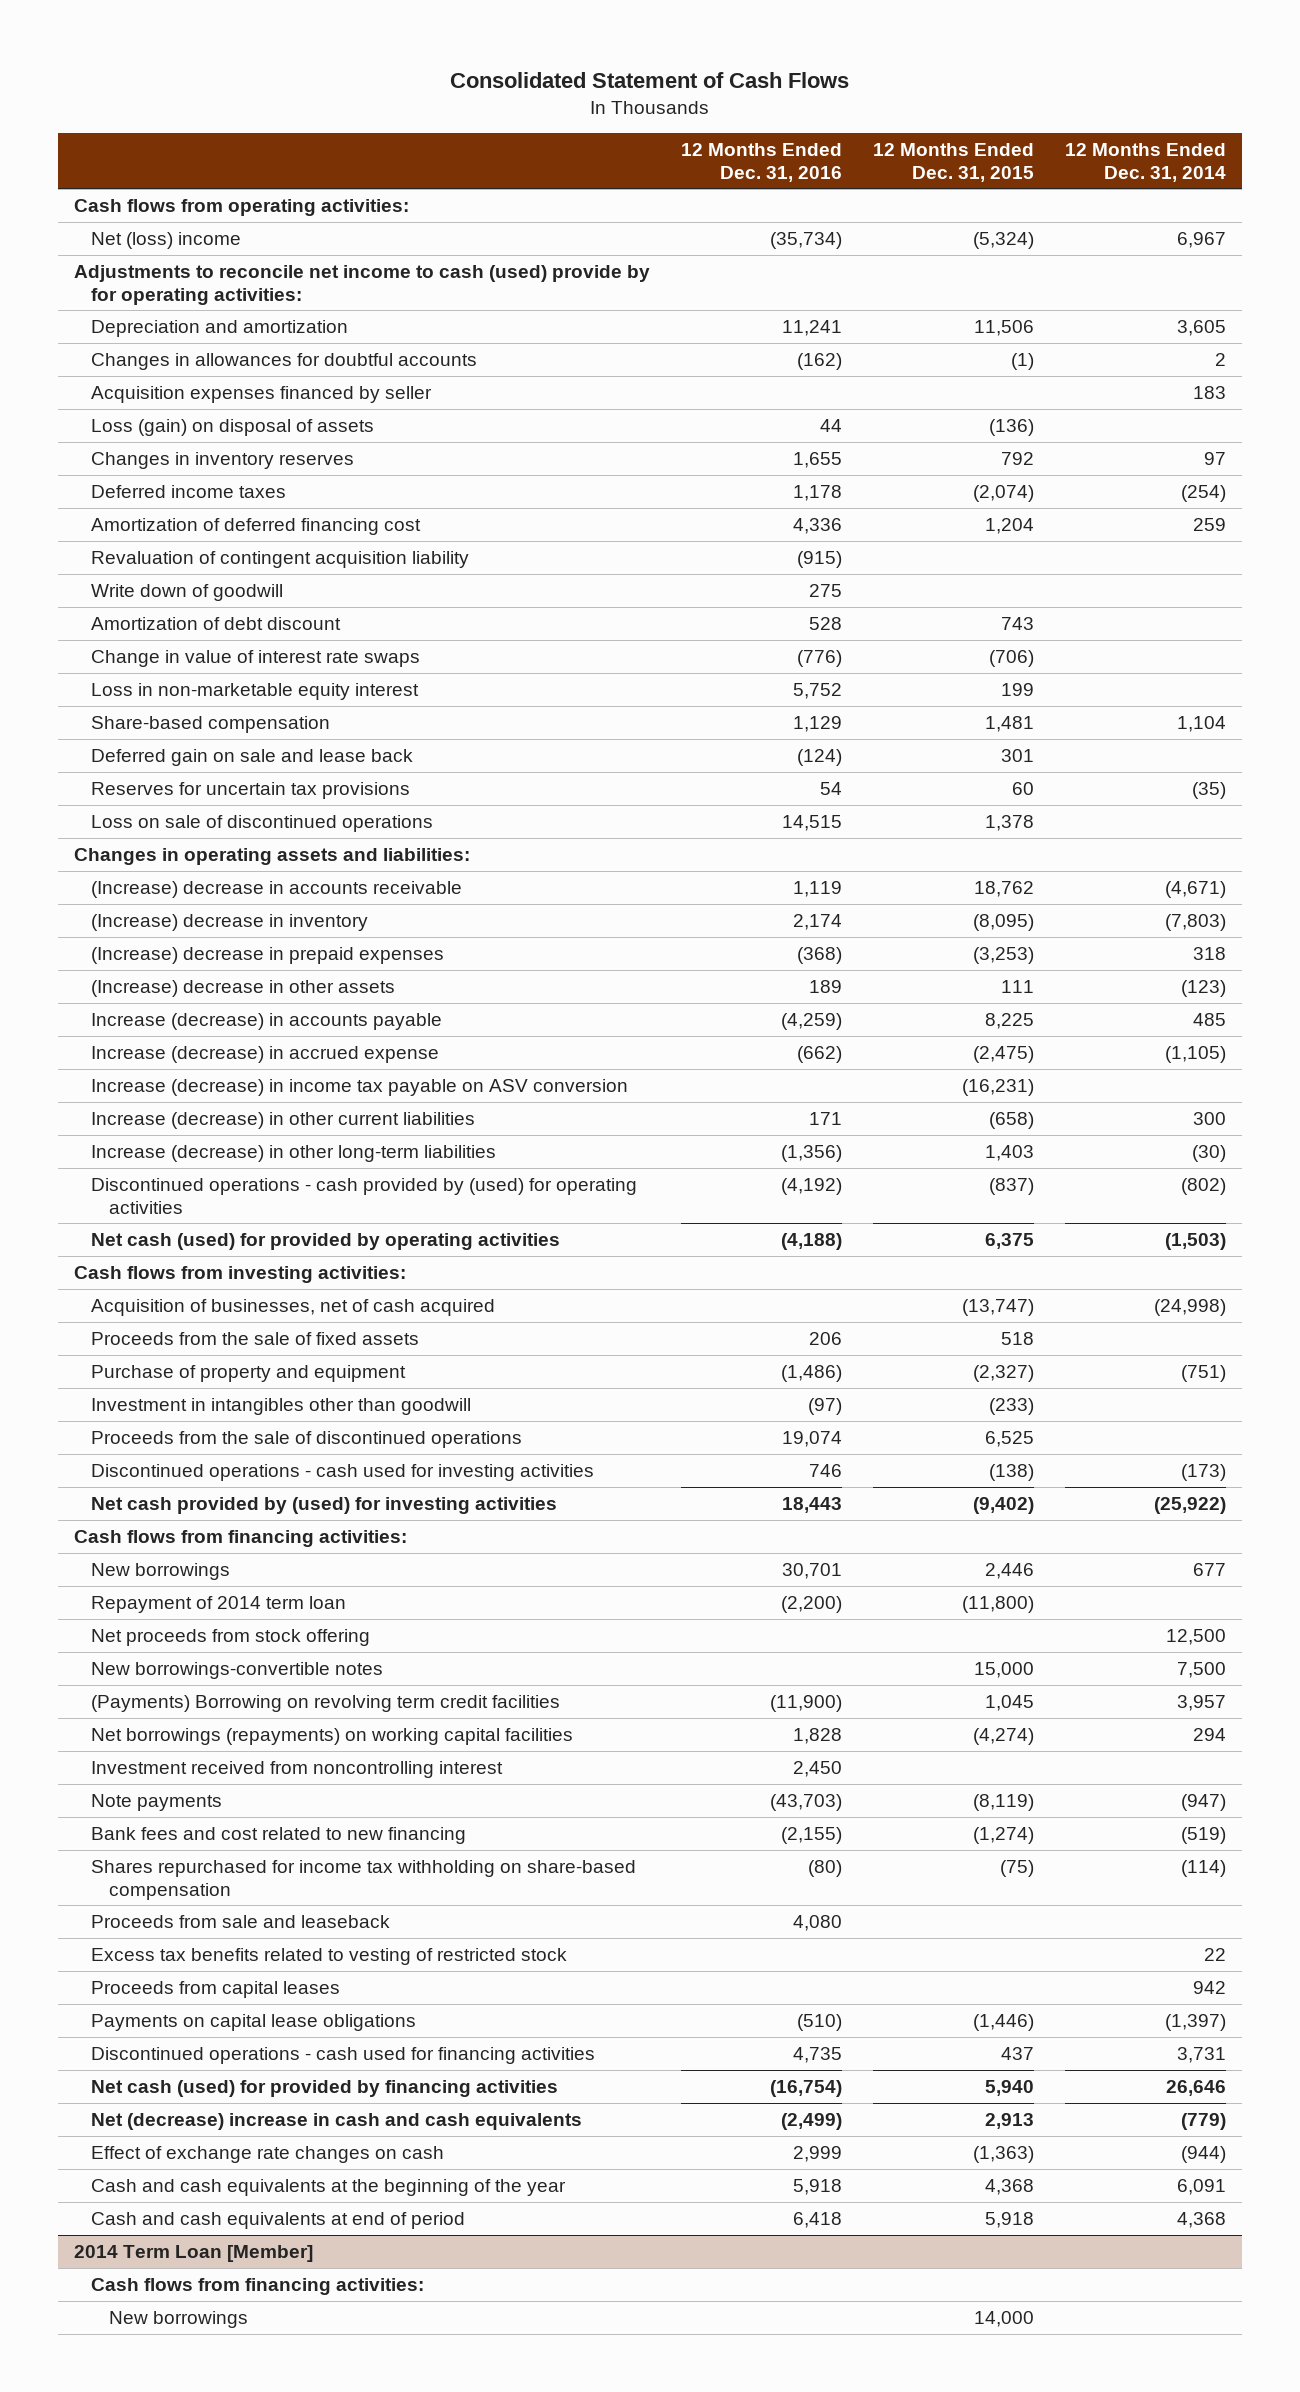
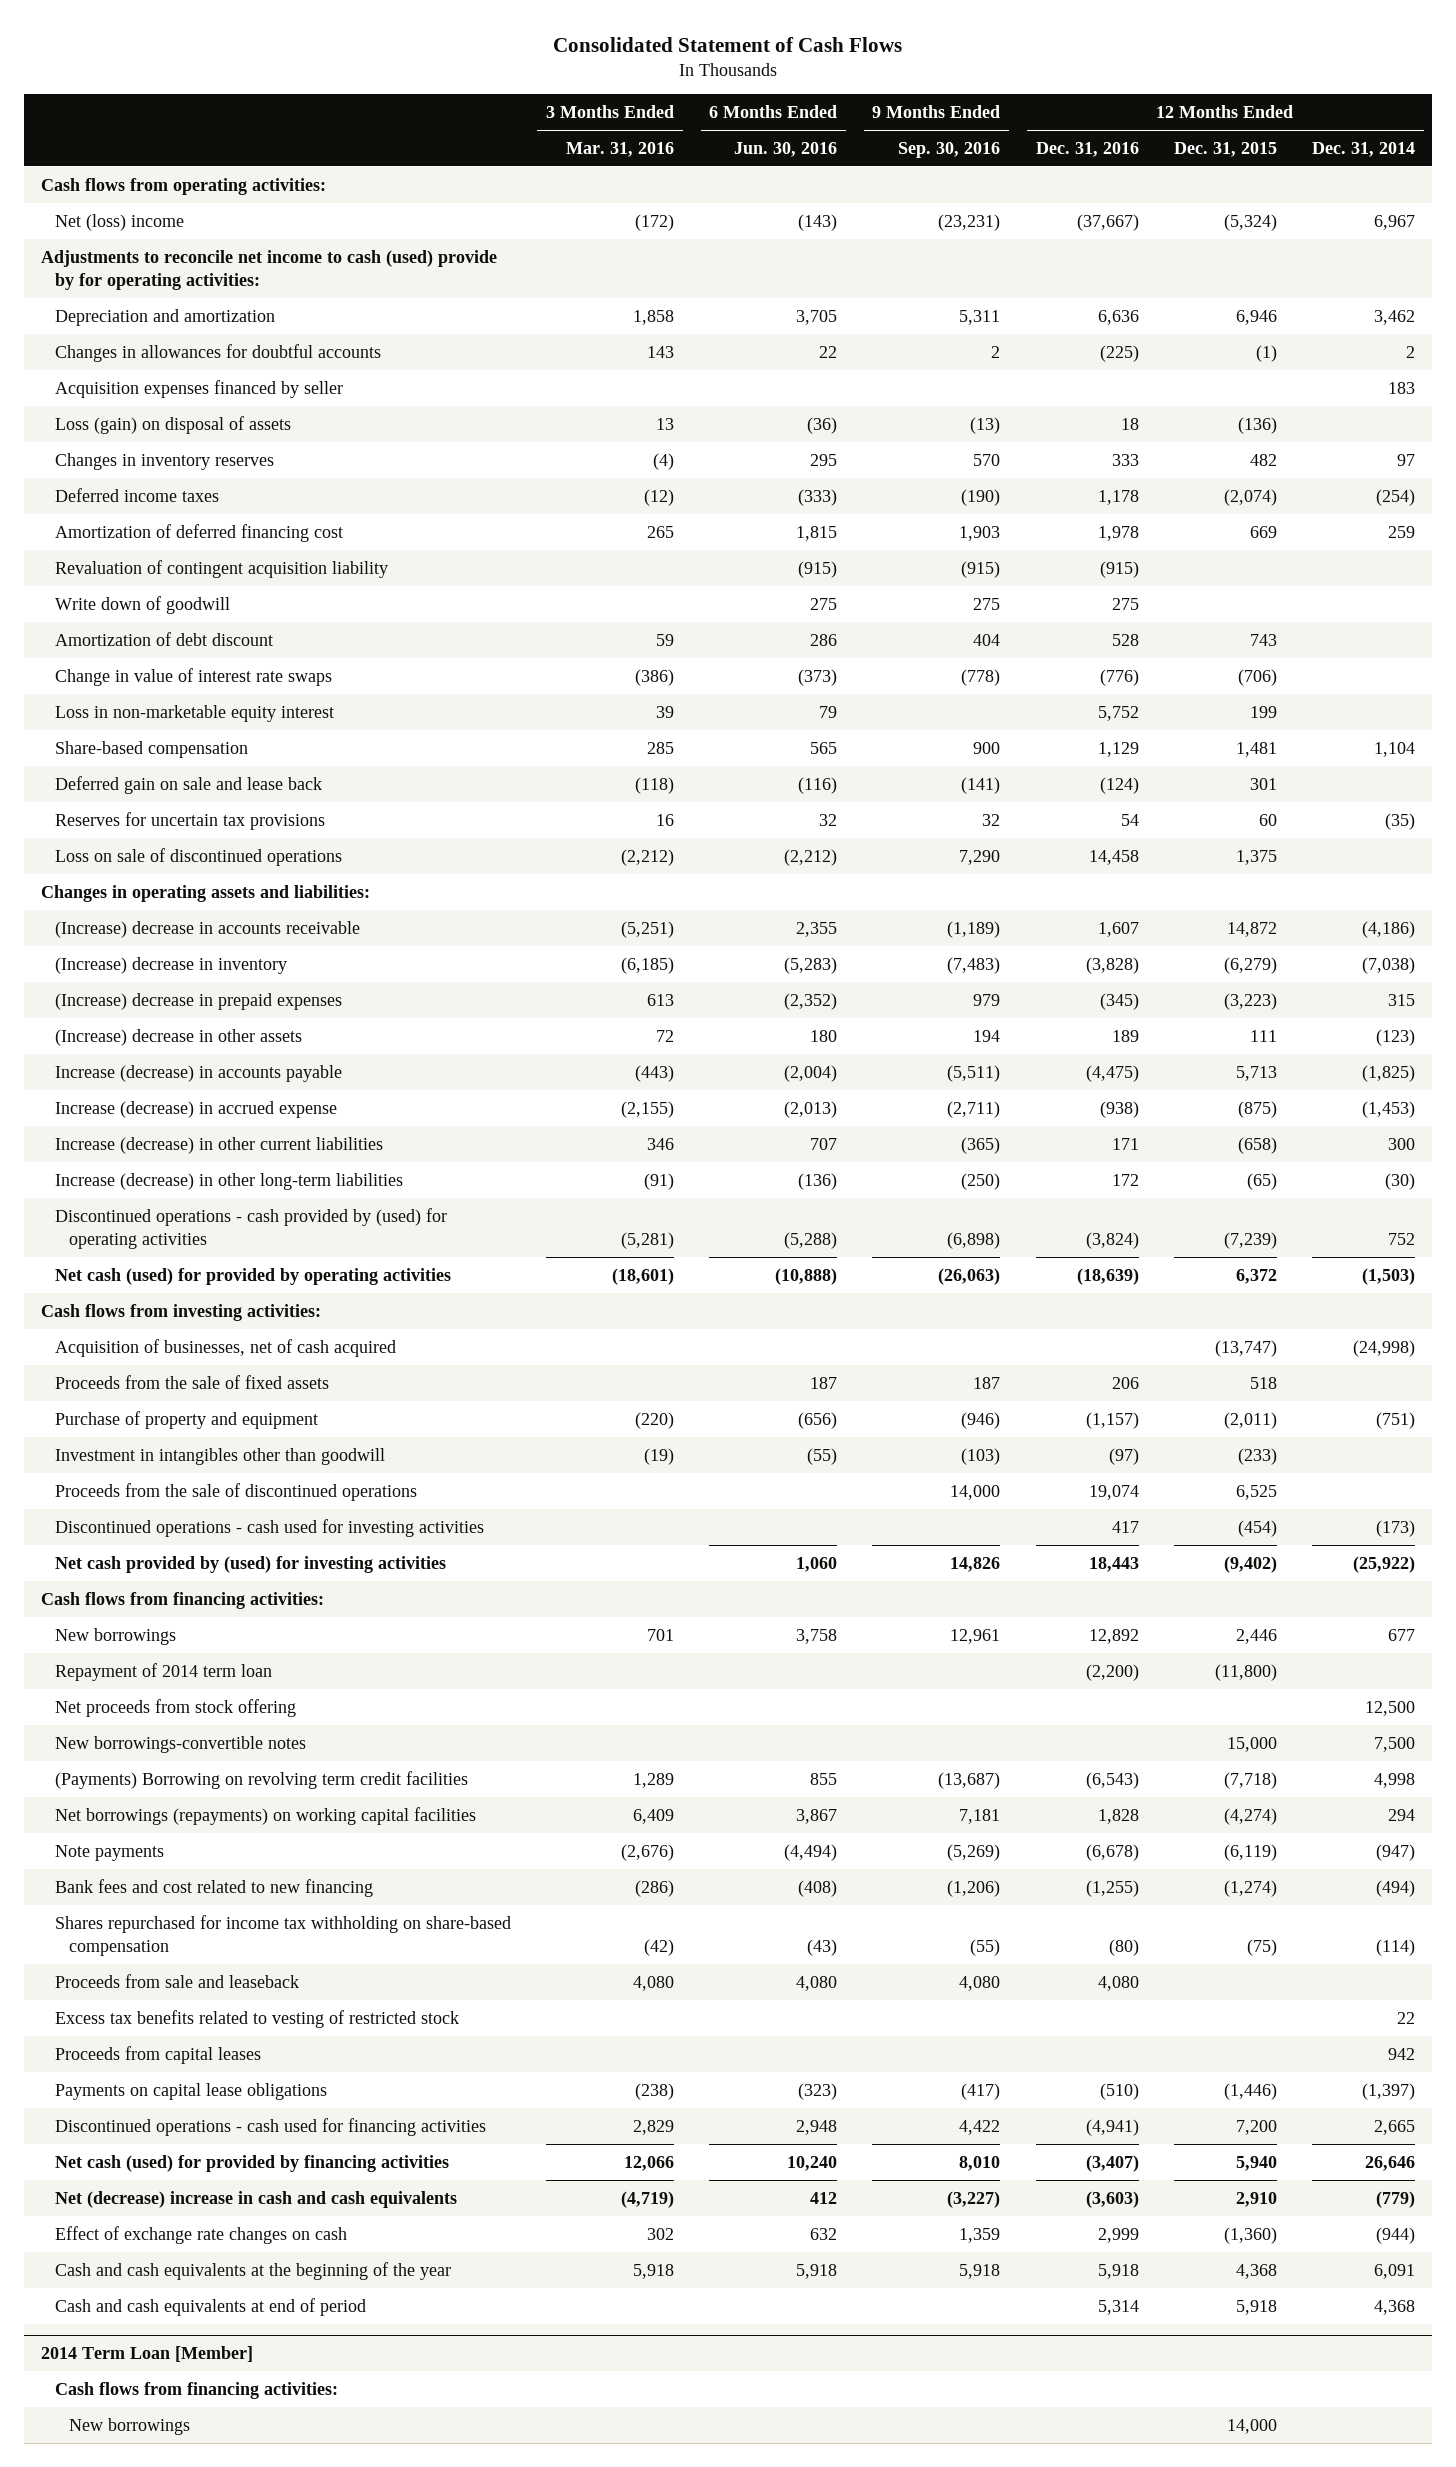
- | 12 Months Ended Dec. 31, 2016 | 12 Months Ended Dec. 31, 2015 | 12 Months Ended Dec. 31, 2014
+ | 3 Months Ended Mar. 31, 2016 | 6 Months Ended Jun. 30, 2016 | 9 Months Ended Sep. 30, 2016 | 12 Months Ended Dec. 31, 2016 | 12 Months Ended Dec. 31, 2015 | 12 Months Ended Dec. 31, 2014
- Net (loss) income | (35,734) | (5,324) | 6,967
+ Net (loss) income | (172) | (143) | (23,231) | (37,667) | (5,324) | 6,967
- Depreciation and amortization | 11,241 | 11,506 | 3,605
- Changes in allowances for doubtful accounts | (162) | (1) | 2
+ Depreciation and amortization | 1,858 | 3,705 | 5,311 | 6,636 | 6,946 | 3,462
+ Changes in allowances for doubtful accounts | 143 | 22 | 2 | (225) | (1) | 2
- Loss (gain) on disposal of assets | 44 | (136) |
- Changes in inventory reserves | 1,655 | 792 | 97
+ Loss (gain) on disposal of assets | 13 | (36) | (13) | 18 | (136) |
+ Changes in inventory reserves | (4) | 295 | 570 | 333 | 482 | 97
- Amortization of deferred financing cost | 4,336 | 1,204 | 259
+ Amortization of deferred financing cost | 265 | 1,815 | 1,903 | 1,978 | 669 | 259
- Loss on sale of discontinued operations | 14,515 | 1,378 |
+ Loss on sale of discontinued operations | (2,212) | (2,212) | 7,290 | 14,458 | 1,375 |
- (Increase) decrease in accounts receivable | 1,119 | 18,762 | (4,671)
- (Increase) decrease in inventory | 2,174 | (8,095) | (7,803)
- (Increase) decrease in prepaid expenses | (368) | (3,253) | 318
+ (Increase) decrease in accounts receivable | (5,251) | 2,355 | (1,189) | 1,607 | 14,872 | (4,186)
+ (Increase) decrease in inventory | (6,185) | (5,283) | (7,483) | (3,828) | (6,279) | (7,038)
+ (Increase) decrease in prepaid expenses | 613 | (2,352) | 979 | (345) | (3,223) | 315
- Increase (decrease) in accounts payable | (4,259) | 8,225 | 485
- Increase (decrease) in accrued expense | (662) | (2,475) | (1,105)
- Increase (decrease) in income tax payable on ASV conversion | | (16,231) |
+ Increase (decrease) in accounts payable | (443) | (2,004) | (5,511) | (4,475) | 5,713 | (1,825)
+ Increase (decrease) in accrued expense | (2,155) | (2,013) | (2,711) | (938) | (875) | (1,453)
- Increase (decrease) in other long-term liabilities | (1,356) | 1,403 | (30)
- Discontinued operations - cash provided by (used) for operating activities | (4,192) | (837) | (802)
- Net cash (used) for provided by operating activities | (4,188) | 6,375 | (1,503)
+ Increase (decrease) in other long-term liabilities | (91) | (136) | (250) | 172 | (65) | (30)
+ Discontinued operations - cash provided by (used) for operating activities | (5,281) | (5,288) | (6,898) | (3,824) | (7,239) | 752
+ Net cash (used) for provided by operating activities | (18,601) | (10,888) | (26,063) | (18,639) | 6,372 | (1,503)
- Purchase of property and equipment | (1,486) | (2,327) | (751)
+ Purchase of property and equipment | (220) | (656) | (946) | (1,157) | (2,011) | (751)
- Discontinued operations - cash used for investing activities | 746 | (138) | (173)
+ Discontinued operations - cash used for investing activities | | | | 417 | (454) | (173)
- New borrowings | 30,701 | 2,446 | 677
+ New borrowings | 701 | 3,758 | 12,961 | 12,892 | 2,446 | 677
- (Payments) Borrowing on revolving term credit facilities | (11,900) | 1,045 | 3,957
+ (Payments) Borrowing on revolving term credit facilities | 1,289 | 855 | (13,687) | (6,543) | (7,718) | 4,998
- Investment received from noncontrolling interest | 2,450 | |
- Note payments | (43,703) | (8,119) | (947)
- Bank fees and cost related to new financing | (2,155) | (1,274) | (519)
+ Note payments | (2,676) | (4,494) | (5,269) | (6,678) | (6,119) | (947)
+ Bank fees and cost related to new financing | (286) | (408) | (1,206) | (1,255) | (1,274) | (494)
- Discontinued operations - cash used for financing activities | 4,735 | 437 | 3,731
- Net cash (used) for provided by financing activities | (16,754) | 5,940 | 26,646
- Net (decrease) increase in cash and cash equivalents | (2,499) | 2,913 | (779)
- Effect of exchange rate changes on cash | 2,999 | (1,363) | (944)
+ Discontinued operations - cash used for financing activities | 2,829 | 2,948 | 4,422 | (4,941) | 7,200 | 2,665
+ Net cash (used) for provided by financing activities | 12,066 | 10,240 | 8,010 | (3,407) | 5,940 | 26,646
+ Net (decrease) increase in cash and cash equivalents | (4,719) | 412 | (3,227) | (3,603) | 2,910 | (779)
+ Effect of exchange rate changes on cash | 302 | 632 | 1,359 | 2,999 | (1,360) | (944)
- Cash and cash equivalents at end of period | 6,418 | 5,918 | 4,368
+ Cash and cash equivalents at end of period | | | | 5,314 | 5,918 | 4,368

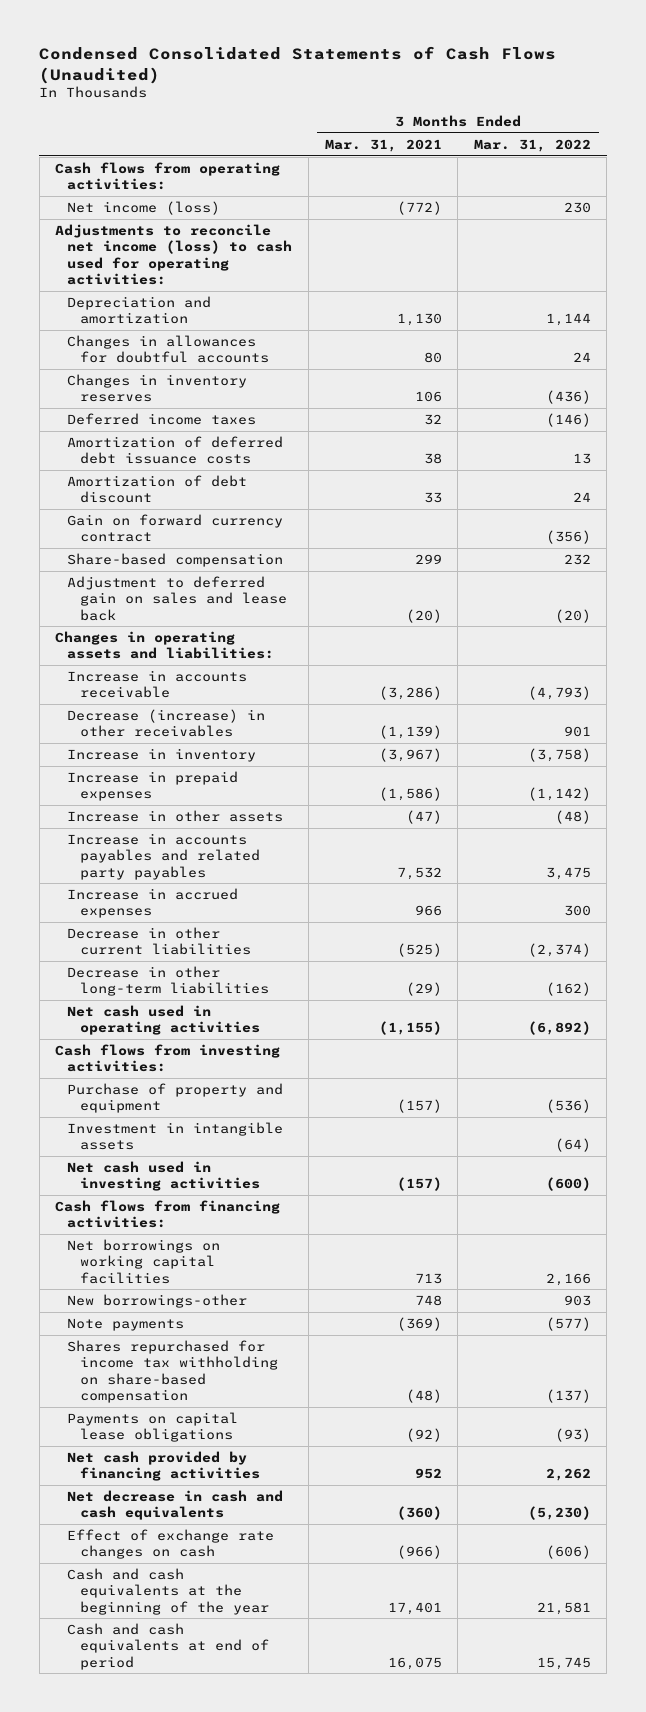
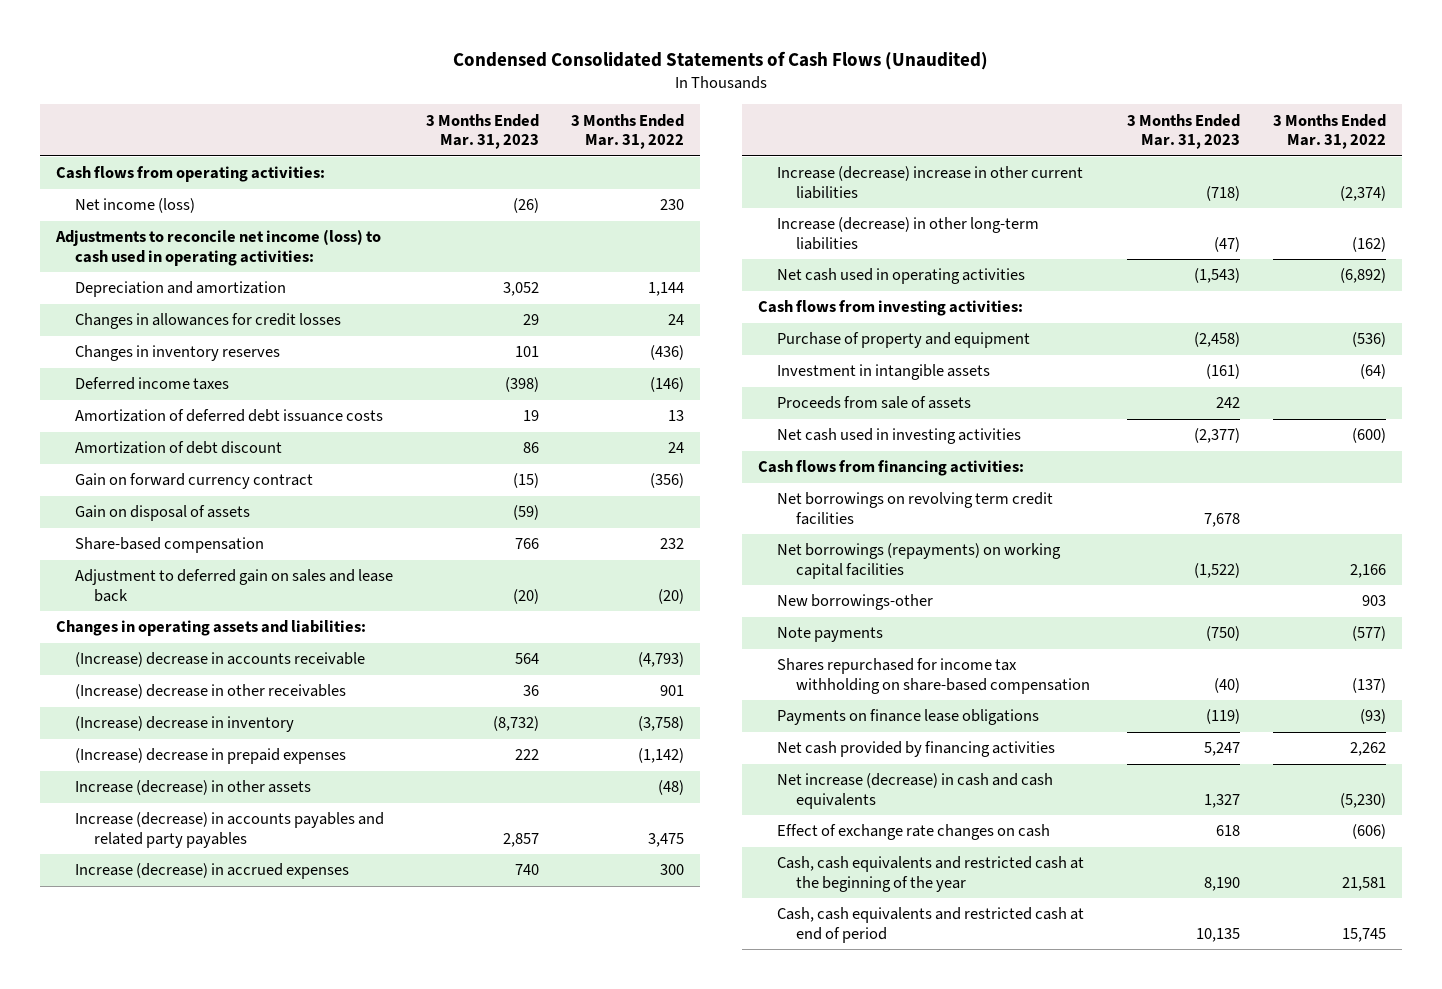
- | 3 Months Ended Mar. 31, 2021 | 3 Months Ended Mar. 31, 2022
+ | 3 Months Ended Mar. 31, 2023 | 3 Months Ended Mar. 31, 2022
- Adjustments to reconcile net income (loss) to cash used for operating activities:
+ Adjustments to reconcile net income (loss) to cash used in operating activities:
- Changes in allowances for doubtful accounts | 80 | 24
+ Changes in allowances for credit losses | 29 | 24
+ Gain on disposal of assets | (59) |
- Increase in accounts receivable | (3,286) | (4,793)
- Decrease (increase) in other receivables | (1,139) | 901
- Increase in inventory | (3,967) | (3,758)
- Increase in prepaid expenses | (1,586) | (1,142)
- Increase in other assets | (47) | (48)
- Increase in accounts payables and related party payables | 7,532 | 3,475
- Increase in accrued expenses | 966 | 300
- Decrease in other current liabilities | (525) | (2,374)
- Decrease in other long-term liabilities | (29) | (162)
+ (Increase) decrease in accounts receivable | 564 | (4,793)
+ (Increase) decrease in other receivables | 36 | 901
+ (Increase) decrease in inventory | (8,732) | (3,758)
+ (Increase) decrease in prepaid expenses | 222 | (1,142)
+ Increase (decrease) in other assets | | (48)
+ Increase (decrease) in accounts payables and related party payables | 2,857 | 3,475
+ Increase (decrease) in accrued expenses | 740 | 300
+ Increase (decrease) increase in other current liabilities | (718) | (2,374)
+ Increase (decrease) in other long-term liabilities | (47) | (162)
+ Proceeds from sale of assets | 242 |
- Net borrowings on working capital facilities | 713 | 2,166
+ Net borrowings on revolving term credit facilities | 7,678 |
+ Net borrowings (repayments) on working capital facilities | (1,522) | 2,166
- Payments on capital lease obligations | (92) | (93)
+ Payments on finance lease obligations | (119) | (93)
- Net decrease in cash and cash equivalents | (360) | (5,230)
+ Net increase (decrease) in cash and cash equivalents | 1,327 | (5,230)
- Cash and cash equivalents at the beginning of the year | 17,401 | 21,581
- Cash and cash equivalents at end of period | 16,075 | 15,745
+ Cash, cash equivalents and restricted cash at the beginning of the year | 8,190 | 21,581
+ Cash, cash equivalents and restricted cash at end of period | 10,135 | 15,745

